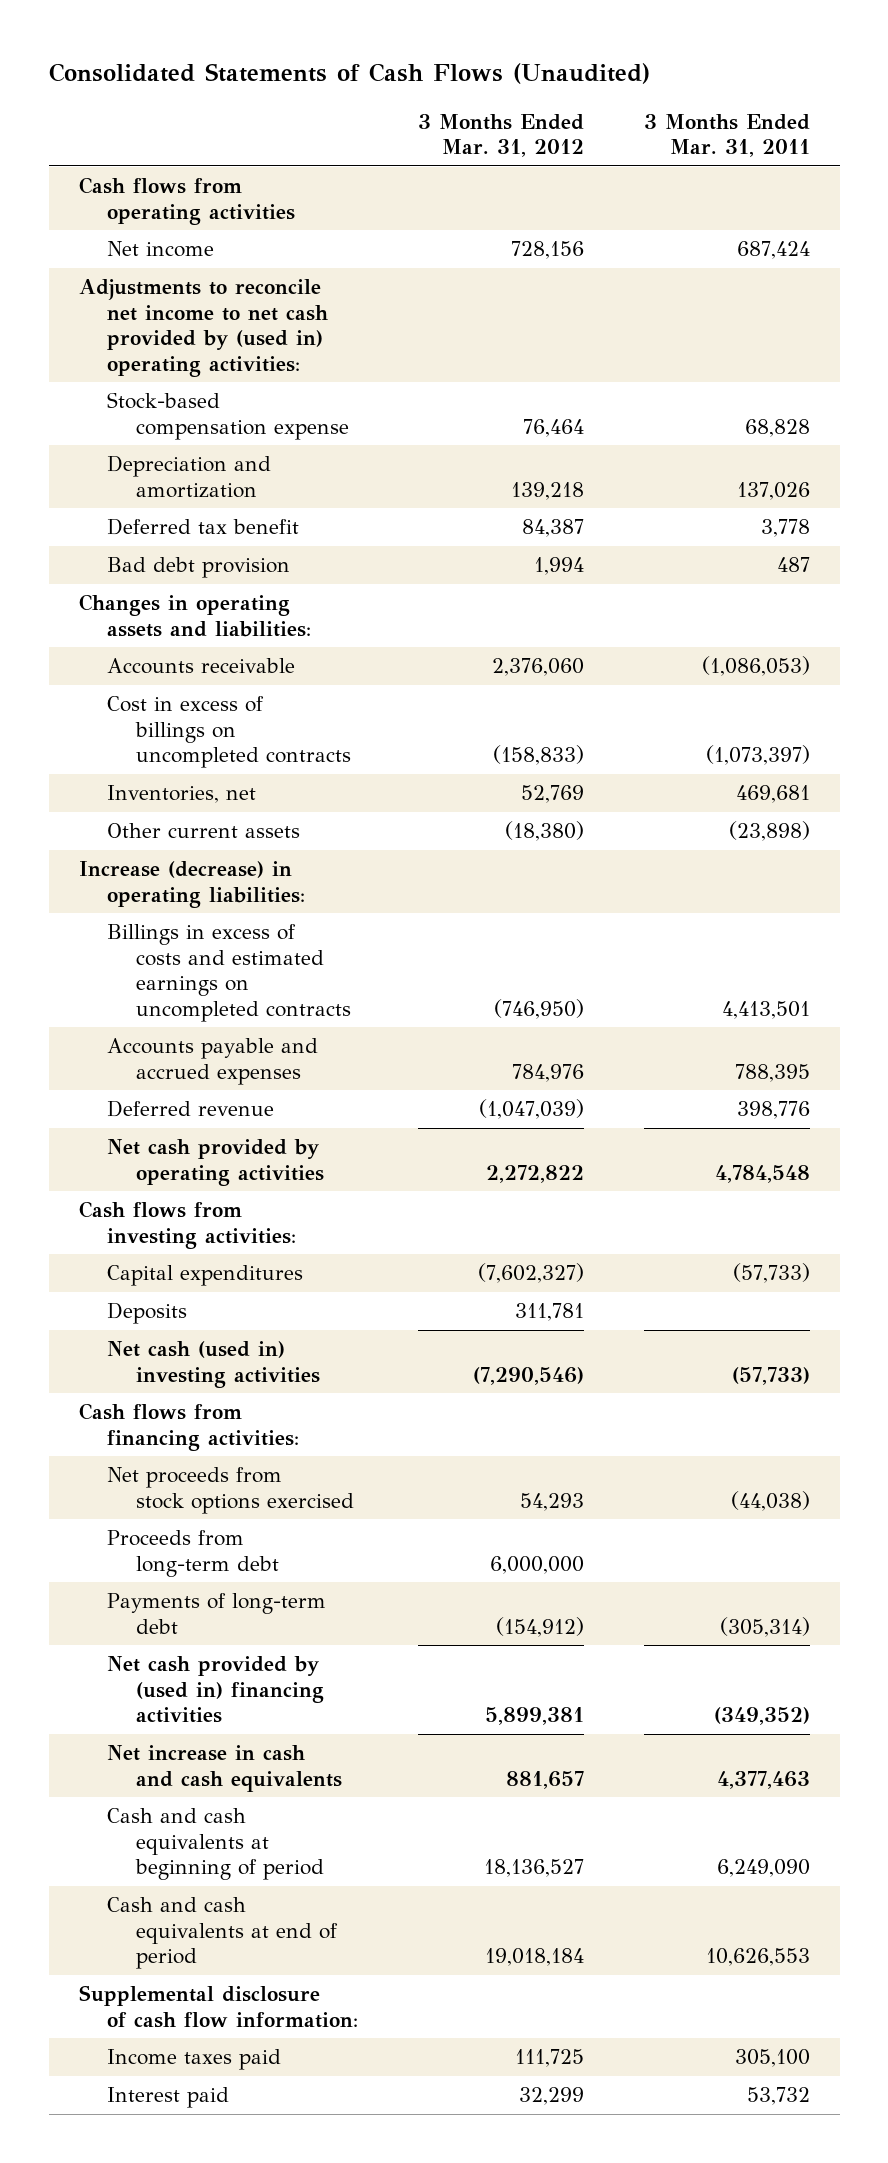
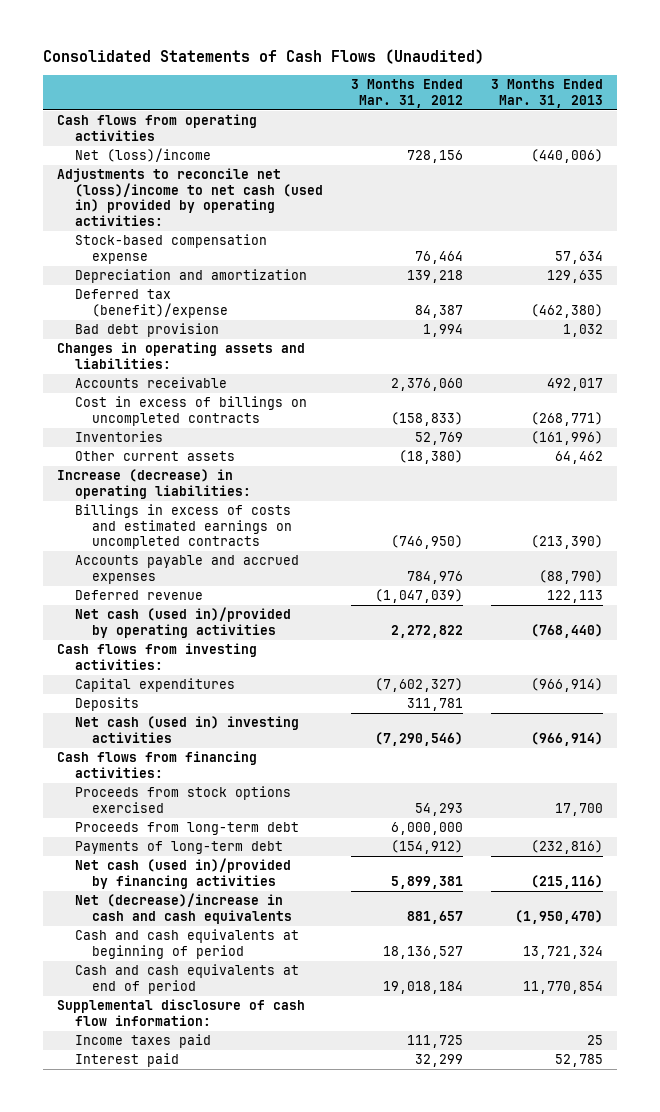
- | 3 Months Ended Mar. 31, 2012 | 3 Months Ended Mar. 31, 2011
+ | 3 Months Ended Mar. 31, 2012 | 3 Months Ended Mar. 31, 2013
- Net income | 728,156 | 687,424
- Adjustments to reconcile net income to net cash provided by (used in) operating activities:
+ Net (loss)/income | 728,156 | (440,006)
+ Adjustments to reconcile net (loss)/income to net cash (used in) provided by operating activities:
- Deferred tax benefit | 84,387 | 3,778
+ Deferred tax (benefit)/expense | 84,387 | (462,380)
- Inventories, net | 52,769 | 469,681
+ Inventories | 52,769 | (161,996)
- Net cash provided by operating activities | 2,272,822 | 4,784,548
+ Net cash (used in)/provided by operating activities | 2,272,822 | (768,440)
- Net proceeds from stock options exercised | 54,293 | (44,038)
+ Proceeds from stock options exercised | 54,293 | 17,700
- Net cash provided by (used in) financing activities | 5,899,381 | (349,352)
- Net increase in cash and cash equivalents | 881,657 | 4,377,463
+ Net cash (used in)/provided by financing activities | 5,899,381 | (215,116)
+ Net (decrease)/increase in cash and cash equivalents | 881,657 | (1,950,470)

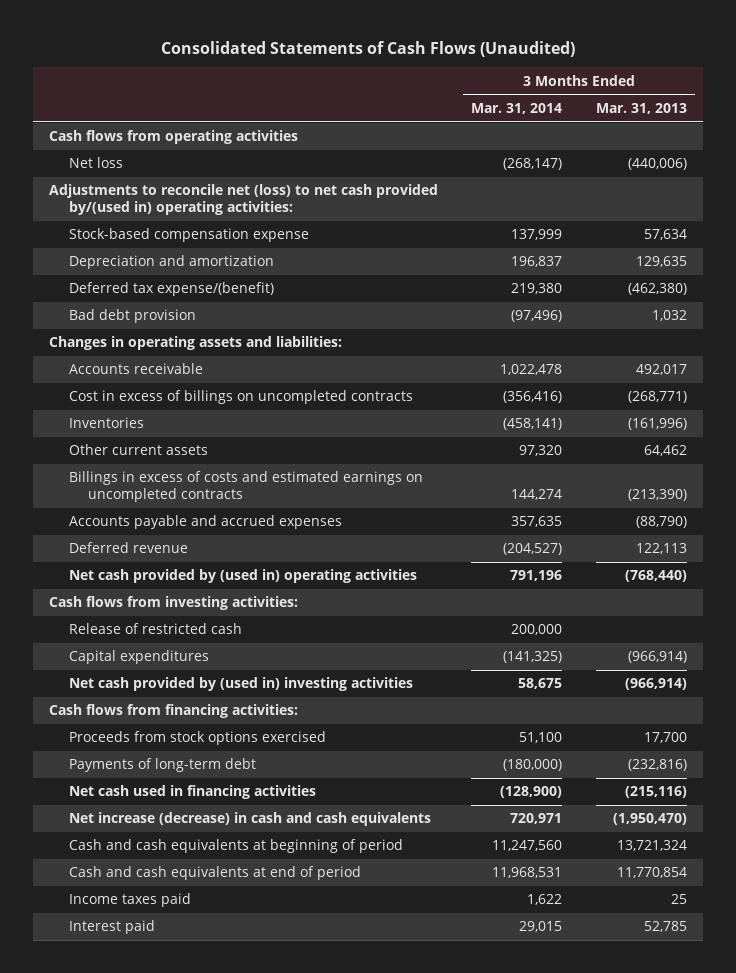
- | 3 Months Ended Mar. 31, 2012 | 3 Months Ended Mar. 31, 2013
+ | 3 Months Ended Mar. 31, 2014 | 3 Months Ended Mar. 31, 2013
- Net (loss)/income | 728,156 | (440,006)
- Adjustments to reconcile net (loss)/income to net cash (used in) provided by operating activities:
+ Net loss | (268,147) | (440,006)
+ Adjustments to reconcile net (loss) to net cash provided by/(used in) operating activities:
- Deferred tax (benefit)/expense | 84,387 | (462,380)
+ Deferred tax expense/(benefit) | 219,380 | (462,380)
- Increase (decrease) in operating liabilities:
- Net cash (used in)/provided by operating activities | 2,272,822 | (768,440)
+ Net cash provided by (used in) operating activities | 791,196 | (768,440)
+ Release of restricted cash | 200,000 |
- Deposits | 311,781 |
- Net cash (used in) investing activities | (7,290,546) | (966,914)
+ Net cash provided by (used in) investing activities | 58,675 | (966,914)
- Proceeds from long-term debt | 6,000,000 |
- Net cash (used in)/provided by financing activities | 5,899,381 | (215,116)
- Net (decrease)/increase in cash and cash equivalents | 881,657 | (1,950,470)
+ Net cash used in financing activities | (128,900) | (215,116)
+ Net increase (decrease) in cash and cash equivalents | 720,971 | (1,950,470)
- Supplemental disclosure of cash flow information:

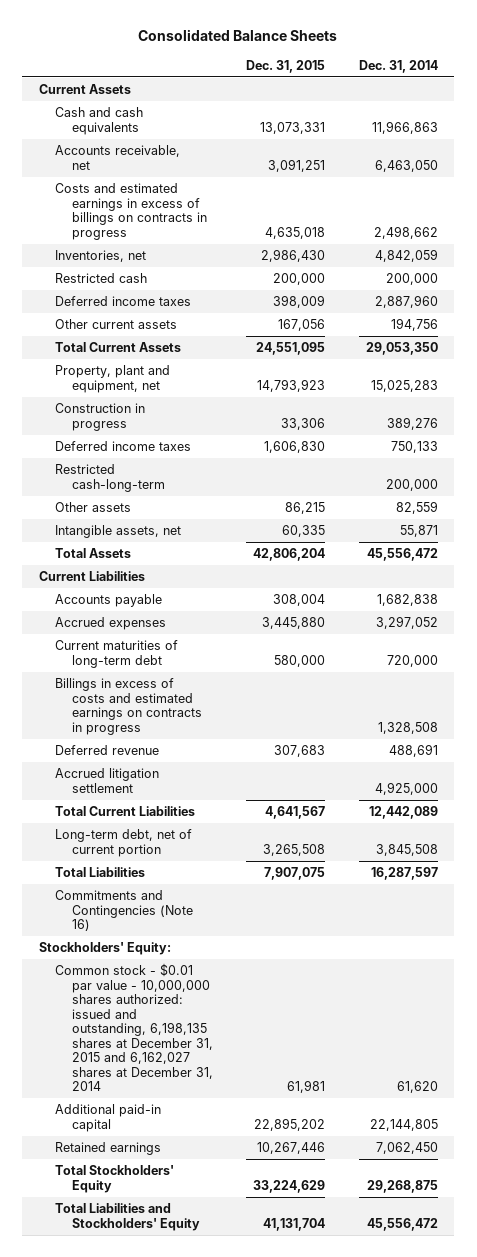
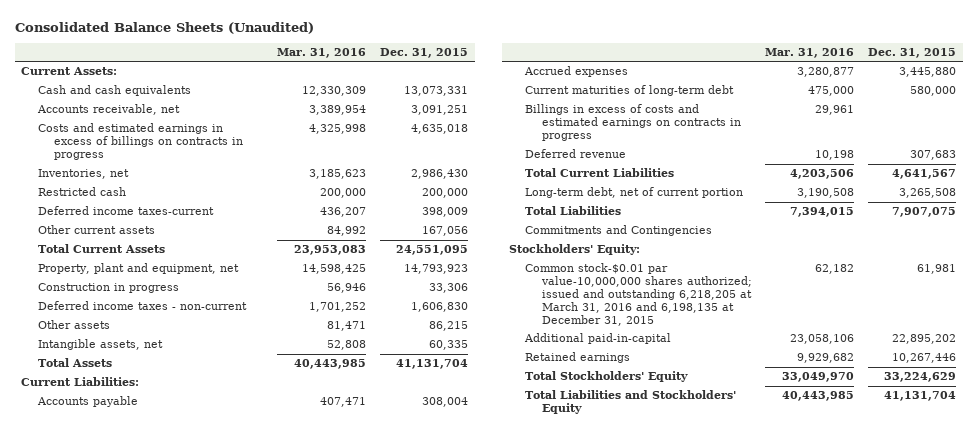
- Consolidated Balance Sheets
+ Consolidated Balance Sheets (Unaudited)
- | Dec. 31, 2015 | Dec. 31, 2014
+ | Mar. 31, 2016 | Dec. 31, 2015
- Current Assets
+ Current Assets:
- Deferred income taxes | 398,009 | 2,887,960
+ Deferred income taxes-current | 436,207 | 398,009
- Deferred income taxes | 1,606,830 | 750,133
- Restricted cash-long-term | | 200,000
+ Deferred income taxes - non-current | 1,701,252 | 1,606,830
- Total Assets | 42,806,204 | 45,556,472
- Current Liabilities
+ Total Assets | 40,443,985 | 41,131,704
+ Current Liabilities:
- Accrued litigation settlement | | 4,925,000
- Commitments and Contingencies (Note 16)
+ Commitments and Contingencies
- Common stock - $0.01 par value - 10,000,000 shares authorized: issued and outstanding, 6,198,135 shares at December 31, 2015 and 6,162,027 shares at December 31, 2014 | 61,981 | 61,620
- Additional paid-in capital | 22,895,202 | 22,144,805
+ Common stock-$0.01 par value-10,000,000 shares authorized; issued and outstanding 6,218,205 at March 31, 2016 and 6,198,135 at December 31, 2015 | 62,182 | 61,981
+ Additional paid-in-capital | 23,058,106 | 22,895,202

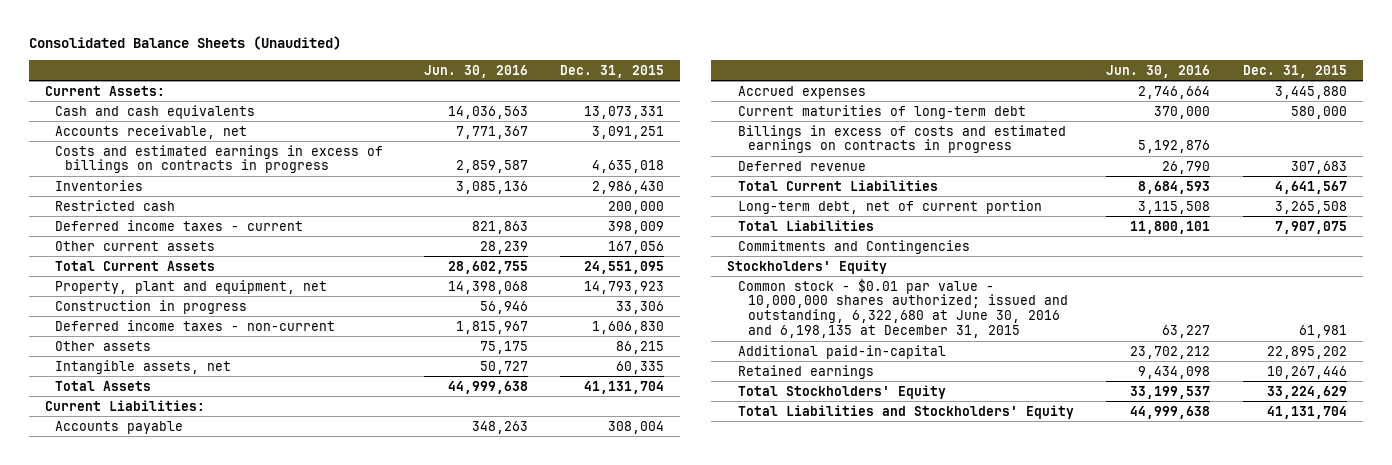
- | Mar. 31, 2016 | Dec. 31, 2015
+ | Jun. 30, 2016 | Dec. 31, 2015
- Inventories, net | 3,185,623 | 2,986,430
+ Inventories | 3,085,136 | 2,986,430
- Deferred income taxes-current | 436,207 | 398,009
+ Deferred income taxes - current | 821,863 | 398,009
- Stockholders' Equity:
- Common stock-$0.01 par value-10,000,000 shares authorized; issued and outstanding 6,218,205 at March 31, 2016 and 6,198,135 at December 31, 2015 | 62,182 | 61,981
+ Stockholders' Equity
+ Common stock - $0.01 par value - 10,000,000 shares authorized; issued and outstanding, 6,322,680 at June 30, 2016 and 6,198,135 at December 31, 2015 | 63,227 | 61,981

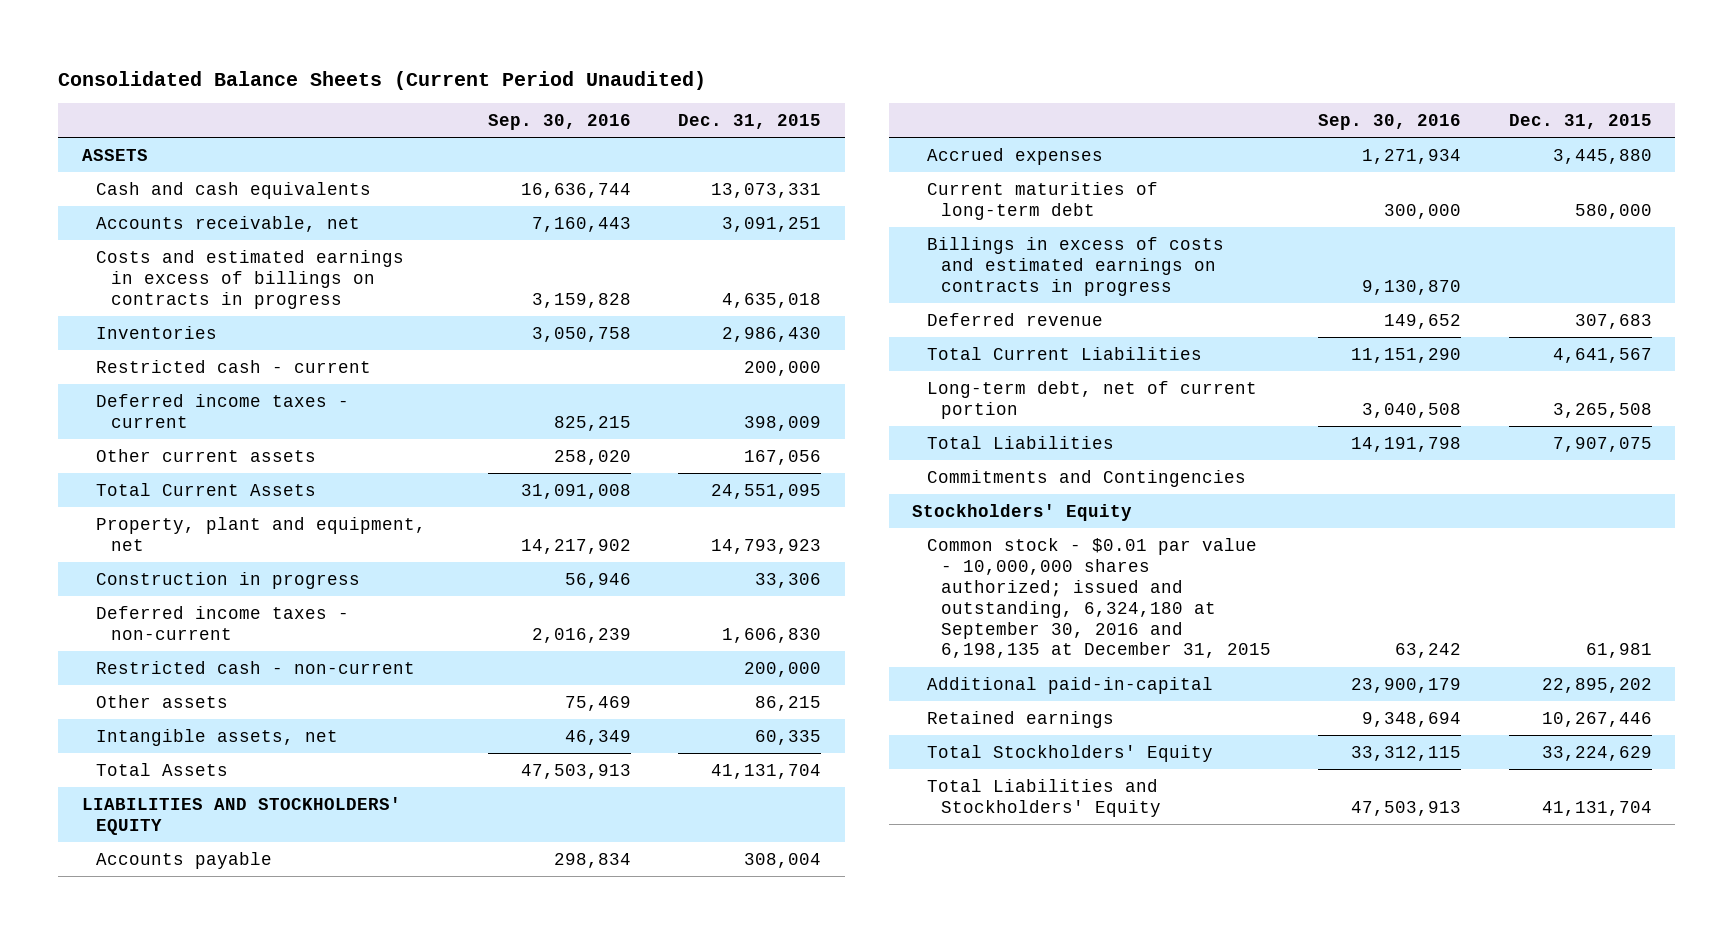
- Consolidated Balance Sheets (Unaudited)
+ Consolidated Balance Sheets (Current Period Unaudited)
- | Jun. 30, 2016 | Dec. 31, 2015
+ | Sep. 30, 2016 | Dec. 31, 2015
- Current Assets:
+ ASSETS
- Restricted cash | | 200,000
+ Restricted cash - current | | 200,000
+ Restricted cash - non-current | | 200,000
- Current Liabilities:
+ LIABILITIES AND STOCKHOLDERS' EQUITY
- Common stock - $0.01 par value - 10,000,000 shares authorized; issued and outstanding, 6,322,680 at June 30, 2016 and 6,198,135 at December 31, 2015 | 63,227 | 61,981
+ Common stock - $0.01 par value - 10,000,000 shares authorized; issued and outstanding, 6,324,180 at September 30, 2016 and 6,198,135 at December 31, 2015 | 63,242 | 61,981

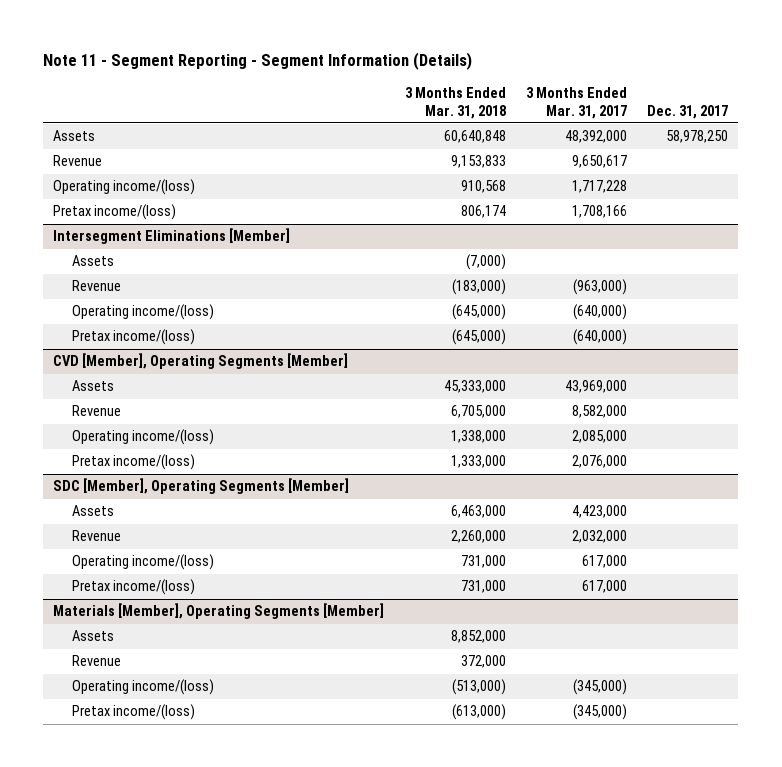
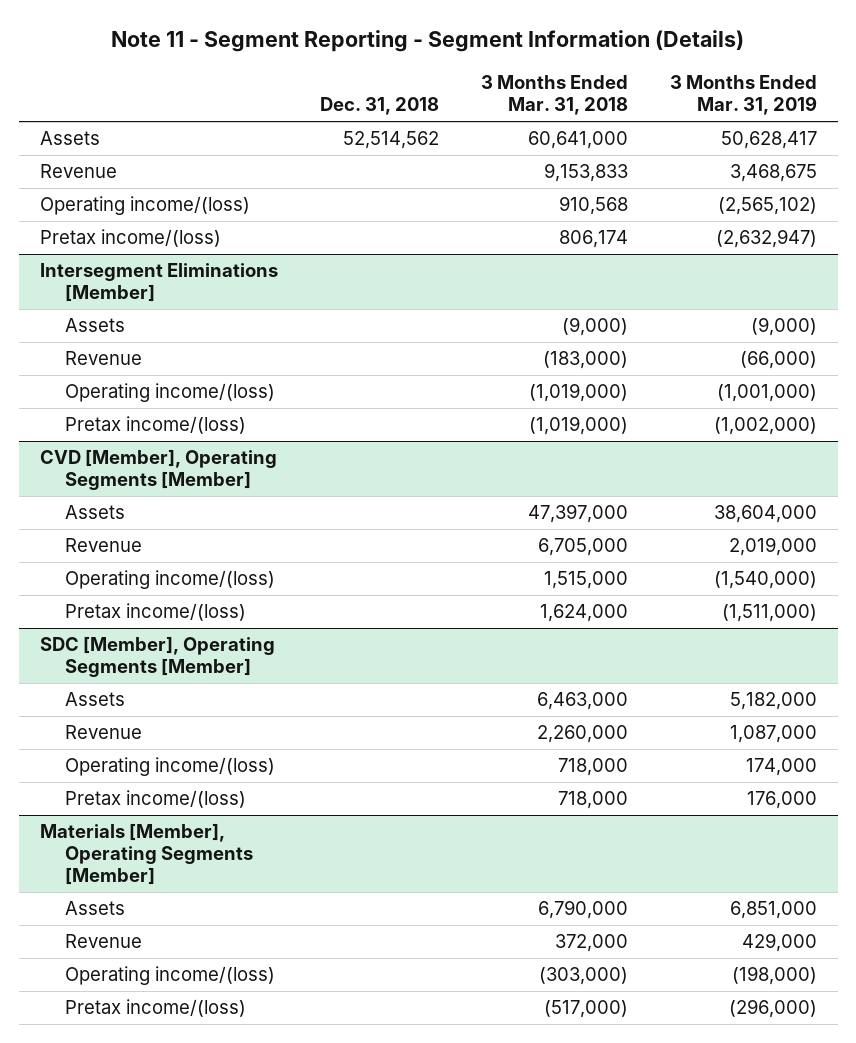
- | 3 Months Ended Mar. 31, 2018 | 3 Months Ended Mar. 31, 2017 | Dec. 31, 2017
+ | Dec. 31, 2018 | 3 Months Ended Mar. 31, 2018 | 3 Months Ended Mar. 31, 2019
- Assets | 60,640,848 | 48,392,000 | 58,978,250
+ Assets | 52,514,562 | 60,641,000 | 50,628,417
@ Intersegment Eliminations [Member]
- Assets | (7,000) | |
+ Assets | | (9,000) | (9,000)
- Operating income/(loss) | (645,000) | (640,000) |
- Pretax income/(loss) | (645,000) | (640,000) |
+ Operating income/(loss) | | (1,019,000) | (1,001,000)
+ Pretax income/(loss) | | (1,019,000) | (1,002,000)
@ CVD [Member], Operating Segments [Member]
- Assets | 45,333,000 | 43,969,000 |
+ Assets | | 47,397,000 | 38,604,000
- Operating income/(loss) | 1,338,000 | 2,085,000 |
- Pretax income/(loss) | 1,333,000 | 2,076,000 |
+ Operating income/(loss) | | 1,515,000 | (1,540,000)
+ Pretax income/(loss) | | 1,624,000 | (1,511,000)
@ SDC [Member], Operating Segments [Member]
- Operating income/(loss) | 731,000 | 617,000 |
- Pretax income/(loss) | 731,000 | 617,000 |
+ Operating income/(loss) | | 718,000 | 174,000
+ Pretax income/(loss) | | 718,000 | 176,000
@ Materials [Member], Operating Segments [Member]
- Assets | 8,852,000 | |
+ Assets | | 6,790,000 | 6,851,000
- Operating income/(loss) | (513,000) | (345,000) |
- Pretax income/(loss) | (613,000) | (345,000) |
+ Operating income/(loss) | | (303,000) | (198,000)
+ Pretax income/(loss) | | (517,000) | (296,000)

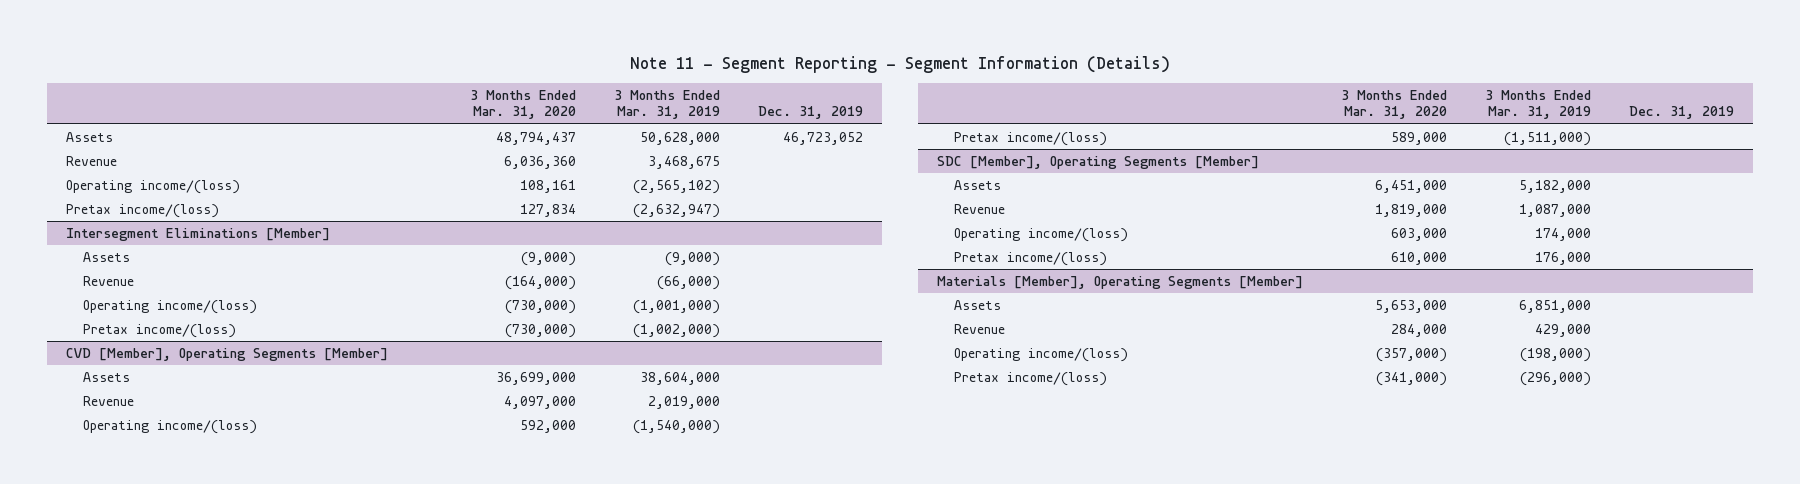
- | Dec. 31, 2018 | 3 Months Ended Mar. 31, 2018 | 3 Months Ended Mar. 31, 2019
+ | 3 Months Ended Mar. 31, 2020 | 3 Months Ended Mar. 31, 2019 | Dec. 31, 2019
- Assets | 52,514,562 | 60,641,000 | 50,628,417
+ Assets | 48,794,437 | 50,628,000 | 46,723,052

